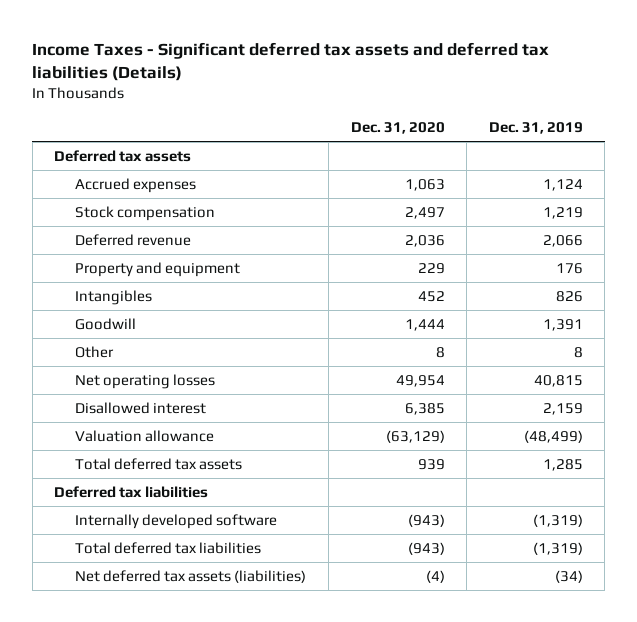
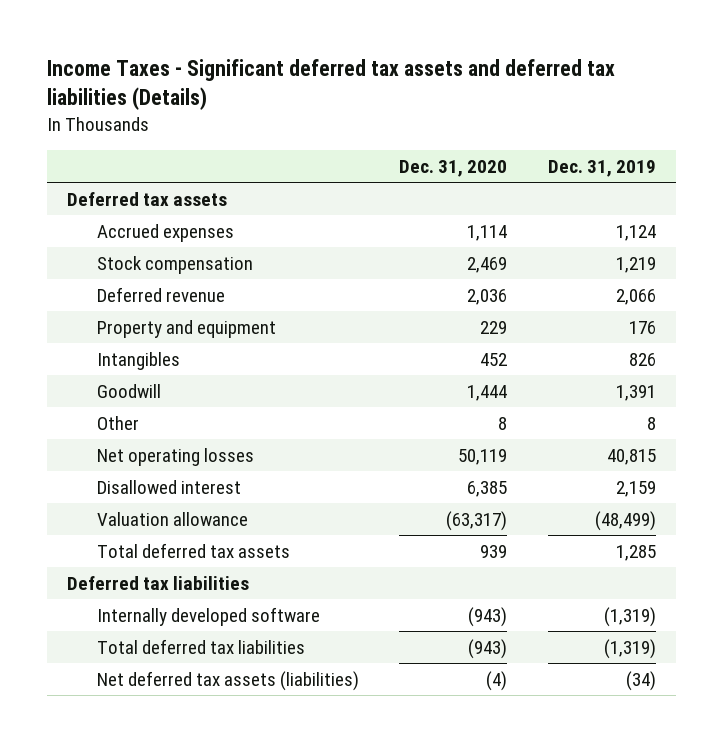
- Accrued expenses | 1,063 | 1,124
- Stock compensation | 2,497 | 1,219
+ Accrued expenses | 1,114 | 1,124
+ Stock compensation | 2,469 | 1,219
- Net operating losses | 49,954 | 40,815
+ Net operating losses | 50,119 | 40,815
- Valuation allowance | (63,129) | (48,499)
+ Valuation allowance | (63,317) | (48,499)

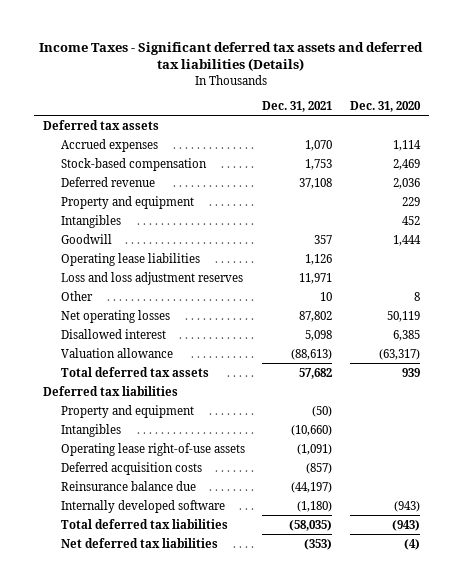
- | Dec. 31, 2020 | Dec. 31, 2019
+ | Dec. 31, 2021 | Dec. 31, 2020
- Stock compensation | 2,469 | 1,219
+ Stock-based compensation | 1,753 | 2,469
+ Operating lease liabilities | 1,126 |
+ Loss and loss adjustment reserves | 11,971 |
+ Property and equipment | (50) |
+ Intangibles | (10,660) |
+ Operating lease right-of-use assets | (1,091) |
+ Deferred acquisition costs | (857) |
+ Reinsurance balance due | (44,197) |
- Net deferred tax assets (liabilities) | (4) | (34)
+ Net deferred tax liabilities | (353) | (4)

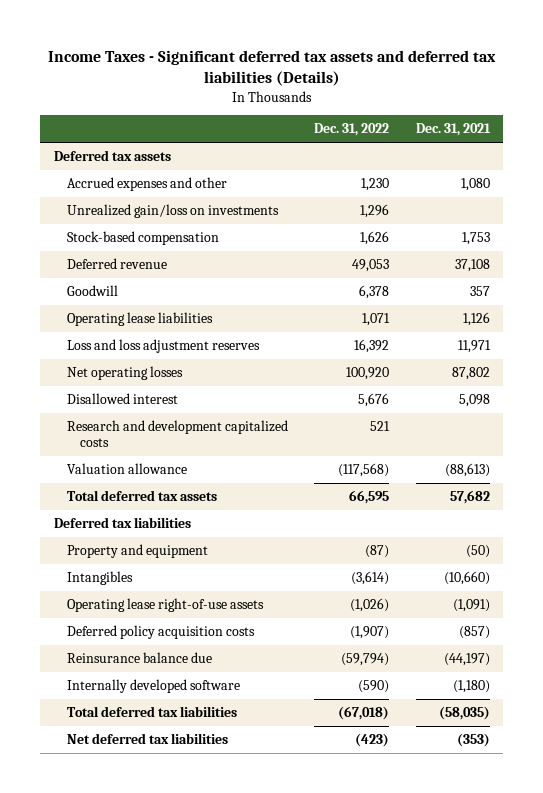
- | Dec. 31, 2021 | Dec. 31, 2020
+ | Dec. 31, 2022 | Dec. 31, 2021
- Accrued expenses | 1,070 | 1,114
+ Accrued expenses and other | 1,230 | 1,080
+ Unrealized gain/loss on investments | 1,296 |
- Property and equipment | | 229
- Intangibles | | 452
- Other | 10 | 8
+ Research and development capitalized costs | 521 |
- Deferred acquisition costs | (857) |
+ Deferred policy acquisition costs | (1,907) | (857)

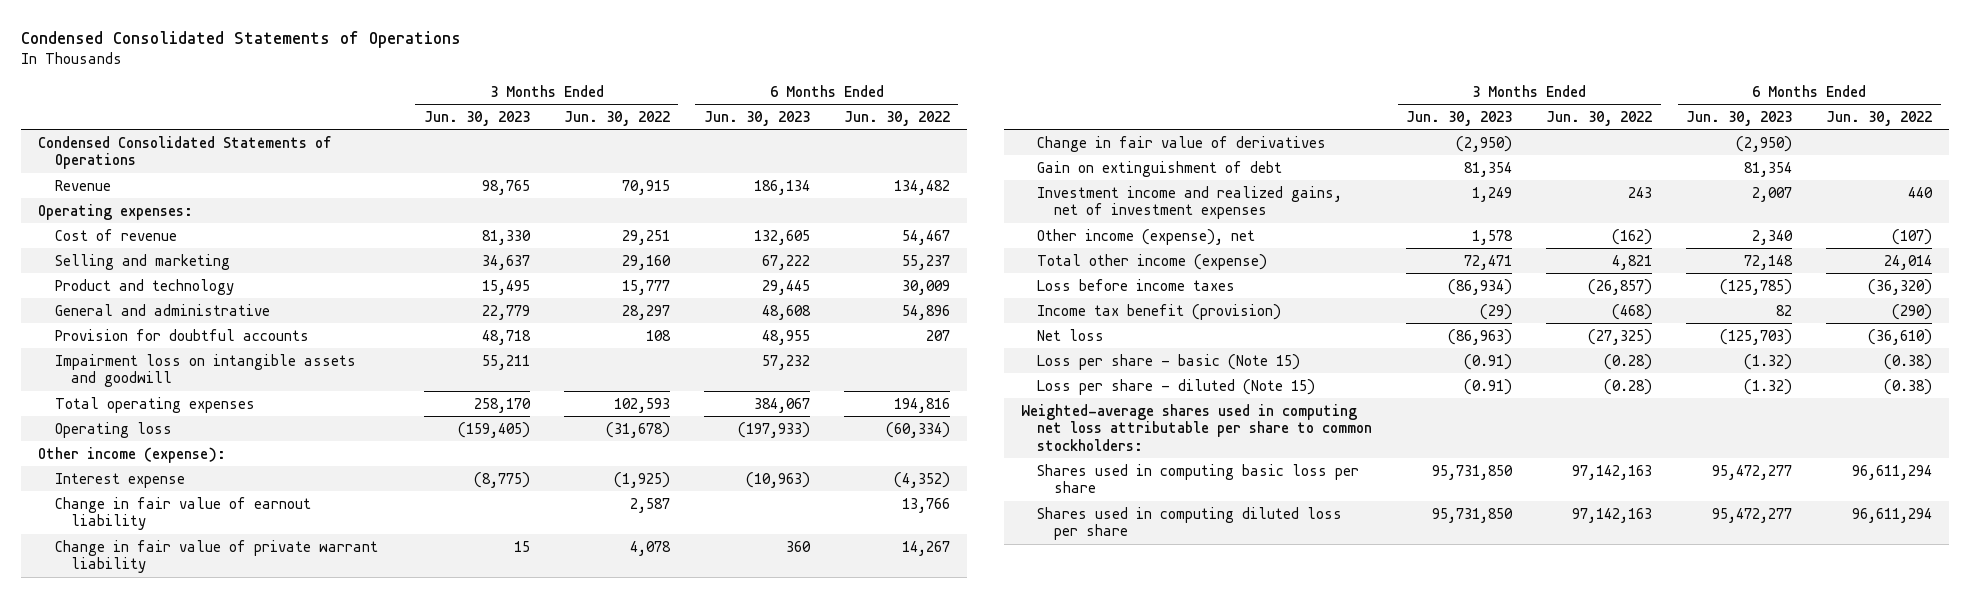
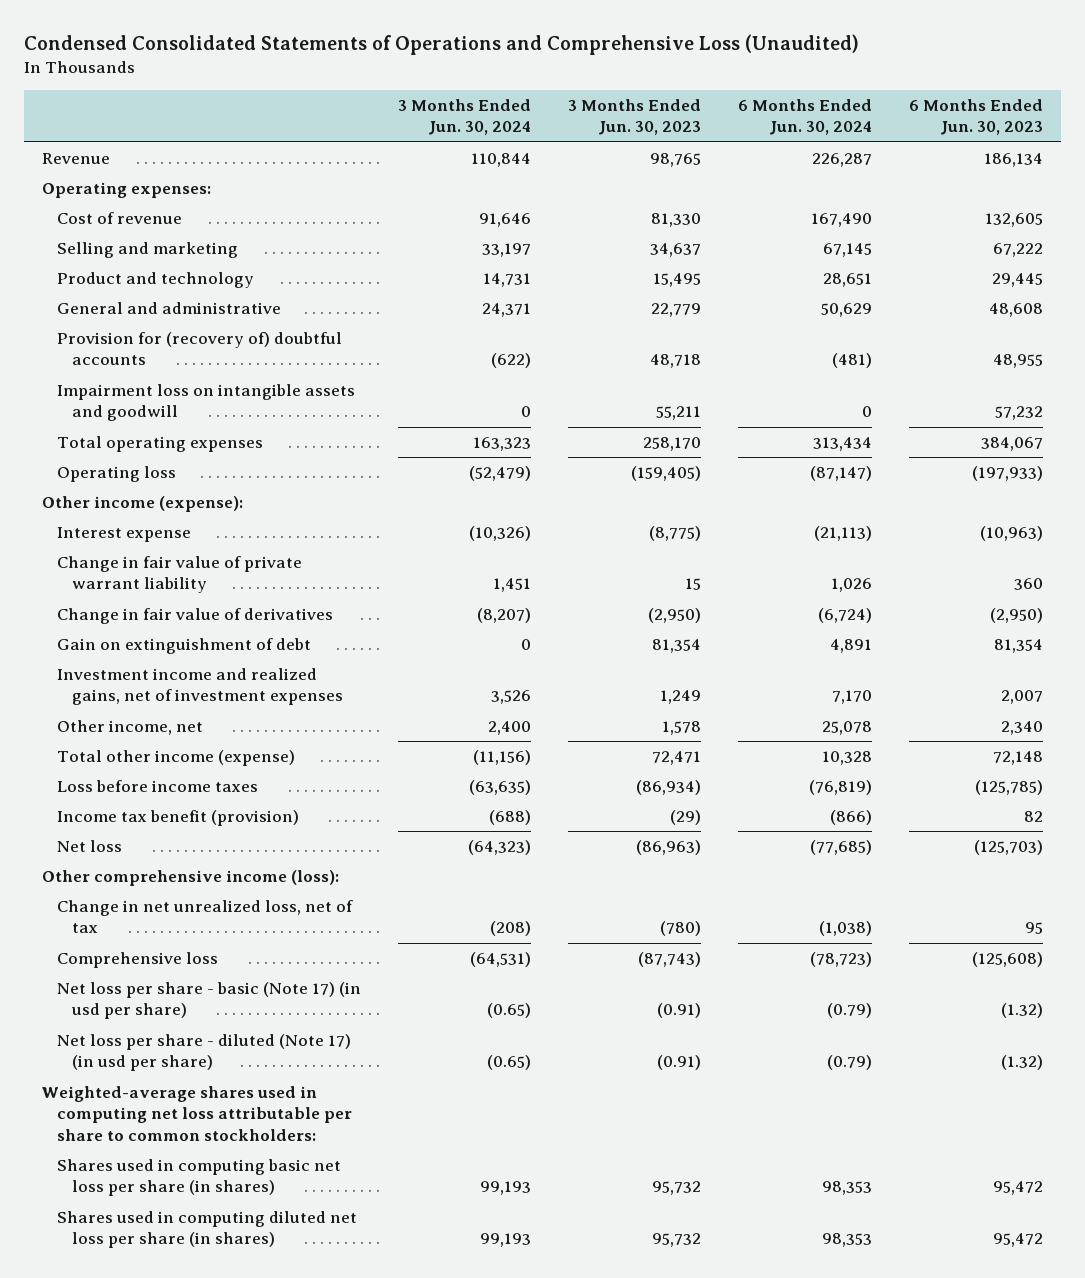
- Condensed Consolidated Statements of Operations
+ Condensed Consolidated Statements of Operations and Comprehensive Loss (Unaudited)
- | 3 Months Ended Jun. 30, 2023 | 3 Months Ended Jun. 30, 2022 | 6 Months Ended Jun. 30, 2023 | 6 Months Ended Jun. 30, 2022
+ | 3 Months Ended Jun. 30, 2024 | 3 Months Ended Jun. 30, 2023 | 6 Months Ended Jun. 30, 2024 | 6 Months Ended Jun. 30, 2023
- Condensed Consolidated Statements of Operations
- Provision for doubtful accounts | 48,718 | 108 | 48,955 | 207
+ Provision for (recovery of) doubtful accounts | (622) | 48,718 | (481) | 48,955
- Change in fair value of earnout liability | | 2,587 | | 13,766
- Other income (expense), net | 1,578 | (162) | 2,340 | (107)
+ Other income, net | 2,400 | 1,578 | 25,078 | 2,340
- Loss per share - basic (Note 15) | (0.91) | (0.28) | (1.32) | (0.38)
- Loss per share - diluted (Note 15) | (0.91) | (0.28) | (1.32) | (0.38)
+ Other comprehensive income (loss):
+ Change in net unrealized loss, net of tax | (208) | (780) | (1,038) | 95
+ Comprehensive loss | (64,531) | (87,743) | (78,723) | (125,608)
+ Net loss per share - basic (Note 17) (in usd per share) | (0.65) | (0.91) | (0.79) | (1.32)
+ Net loss per share - diluted (Note 17) (in usd per share) | (0.65) | (0.91) | (0.79) | (1.32)
- Shares used in computing basic loss per share | 95,731,850 | 97,142,163 | 95,472,277 | 96,611,294
- Shares used in computing diluted loss per share | 95,731,850 | 97,142,163 | 95,472,277 | 96,611,294
+ Shares used in computing basic net loss per share (in shares) | 99,193 | 95,732 | 98,353 | 95,472
+ Shares used in computing diluted net loss per share (in shares) | 99,193 | 95,732 | 98,353 | 95,472

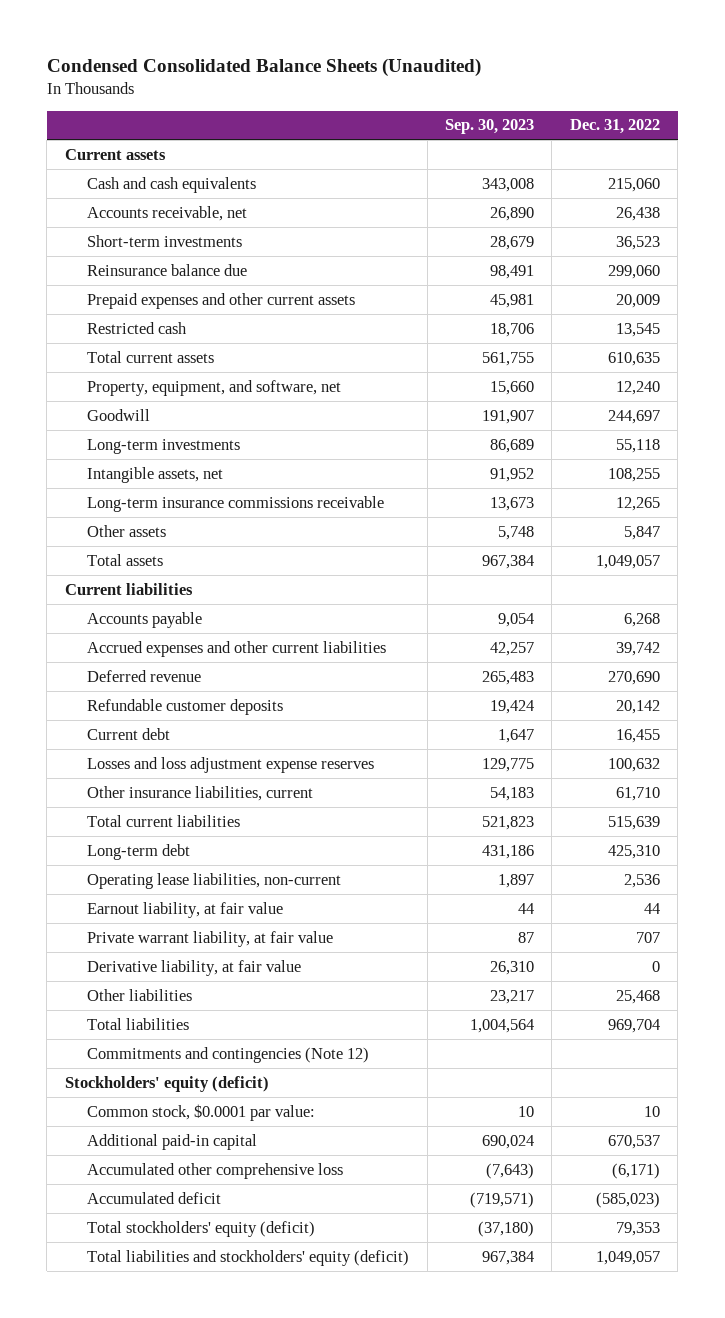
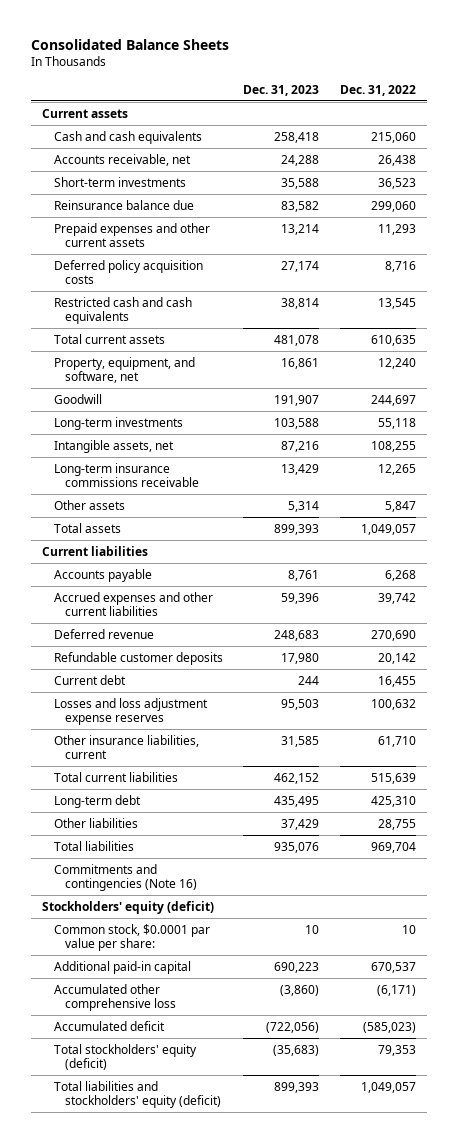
- Condensed Consolidated Balance Sheets (Unaudited)
+ Consolidated Balance Sheets
- | Sep. 30, 2023 | Dec. 31, 2022
+ | Dec. 31, 2023 | Dec. 31, 2022
- Prepaid expenses and other current assets | 45,981 | 20,009
- Restricted cash | 18,706 | 13,545
+ Prepaid expenses and other current assets | 13,214 | 11,293
+ Deferred policy acquisition costs | 27,174 | 8,716
+ Restricted cash and cash equivalents | 38,814 | 13,545
- Operating lease liabilities, non-current | 1,897 | 2,536
- Earnout liability, at fair value | 44 | 44
- Private warrant liability, at fair value | 87 | 707
- Derivative liability, at fair value | 26,310 | 0
- Other liabilities | 23,217 | 25,468
+ Other liabilities | 37,429 | 28,755
- Commitments and contingencies (Note 12)
+ Commitments and contingencies (Note 16)
- Common stock, $0.0001 par value: | 10 | 10
+ Common stock, $0.0001 par value per share: | 10 | 10

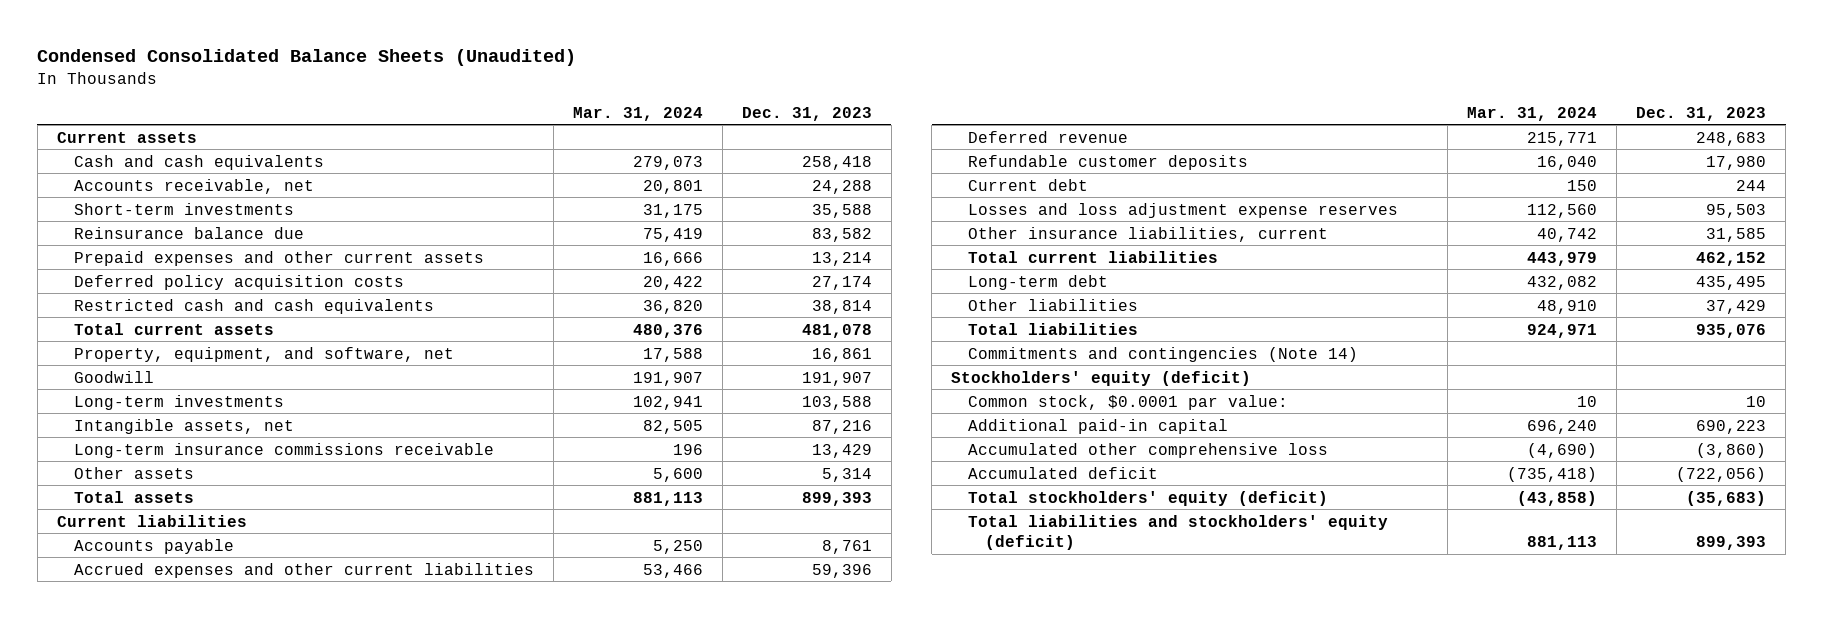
- Consolidated Balance Sheets
+ Condensed Consolidated Balance Sheets (Unaudited)
- | Dec. 31, 2023 | Dec. 31, 2022
+ | Mar. 31, 2024 | Dec. 31, 2023
- Commitments and contingencies (Note 16)
+ Commitments and contingencies (Note 14)
- Common stock, $0.0001 par value per share: | 10 | 10
+ Common stock, $0.0001 par value: | 10 | 10

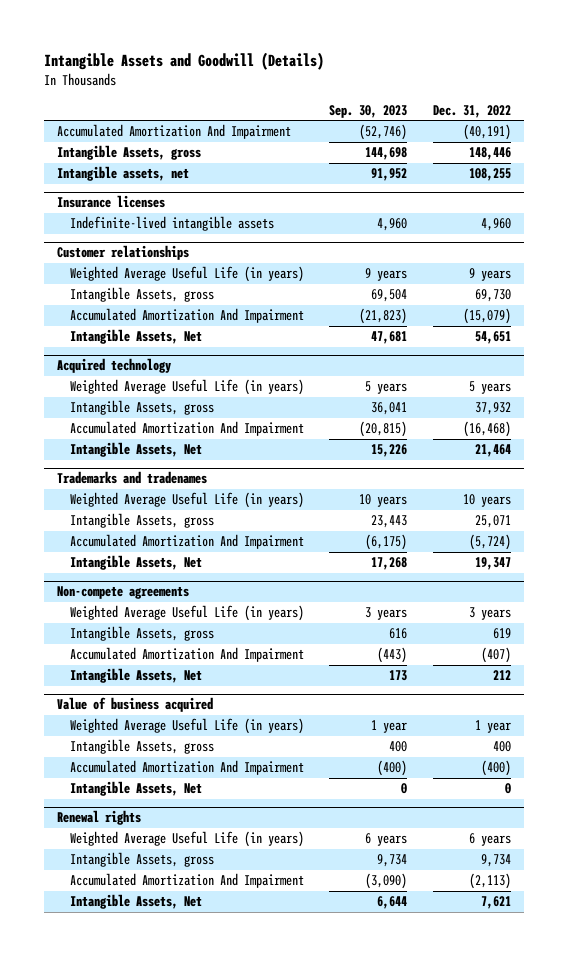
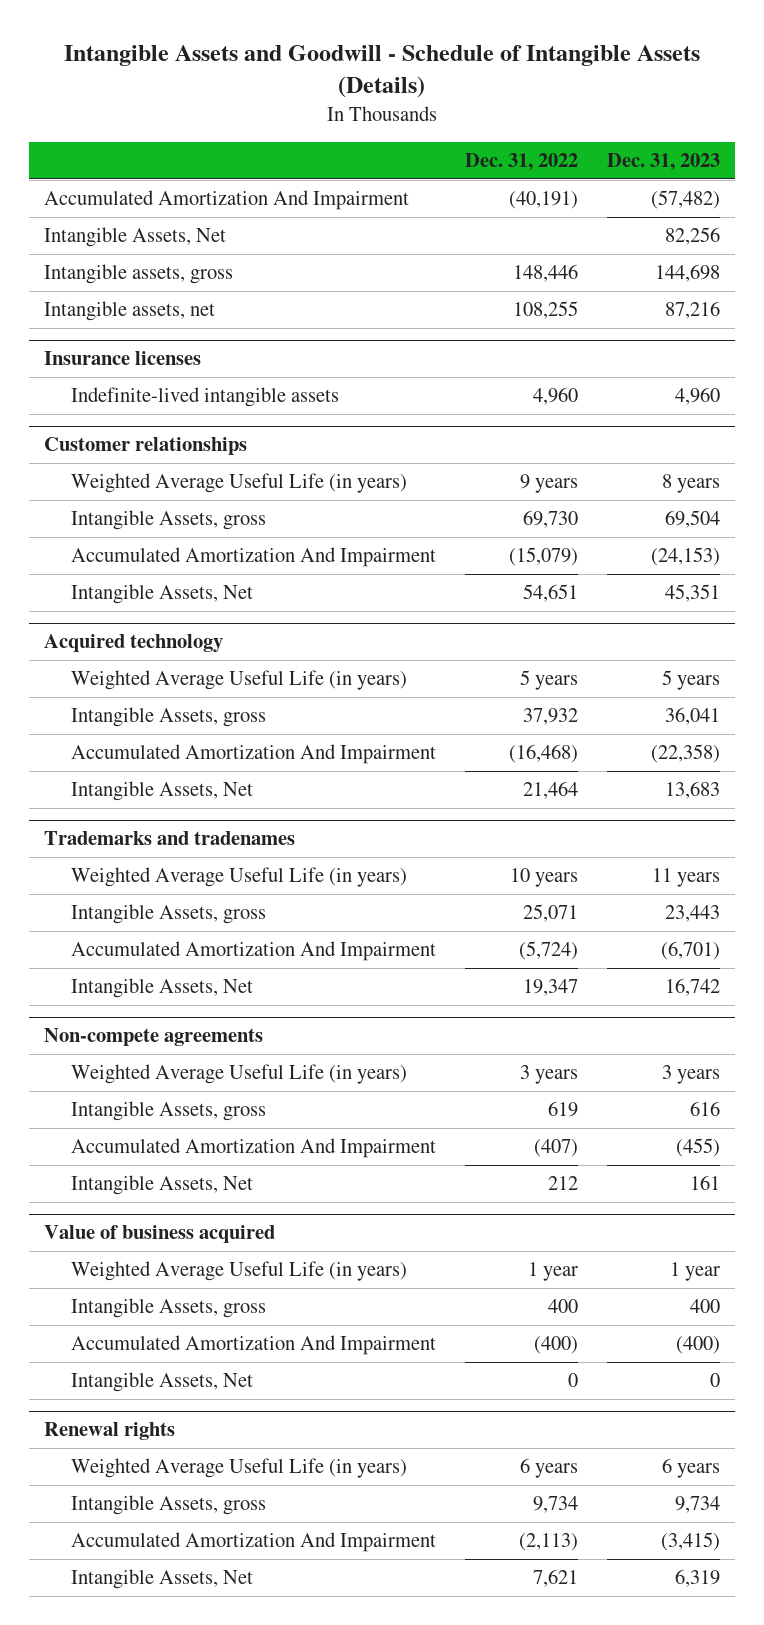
- Intangible Assets and Goodwill (Details)
+ Intangible Assets and Goodwill - Schedule of Intangible Assets (Details)
- | Sep. 30, 2023 | Dec. 31, 2022
+ | Dec. 31, 2022 | Dec. 31, 2023
- Intangible Assets, gross | 144,698 | 148,446
+ Intangible Assets, Net | | 82,256
+ Intangible assets, gross | 148,446 | 144,698

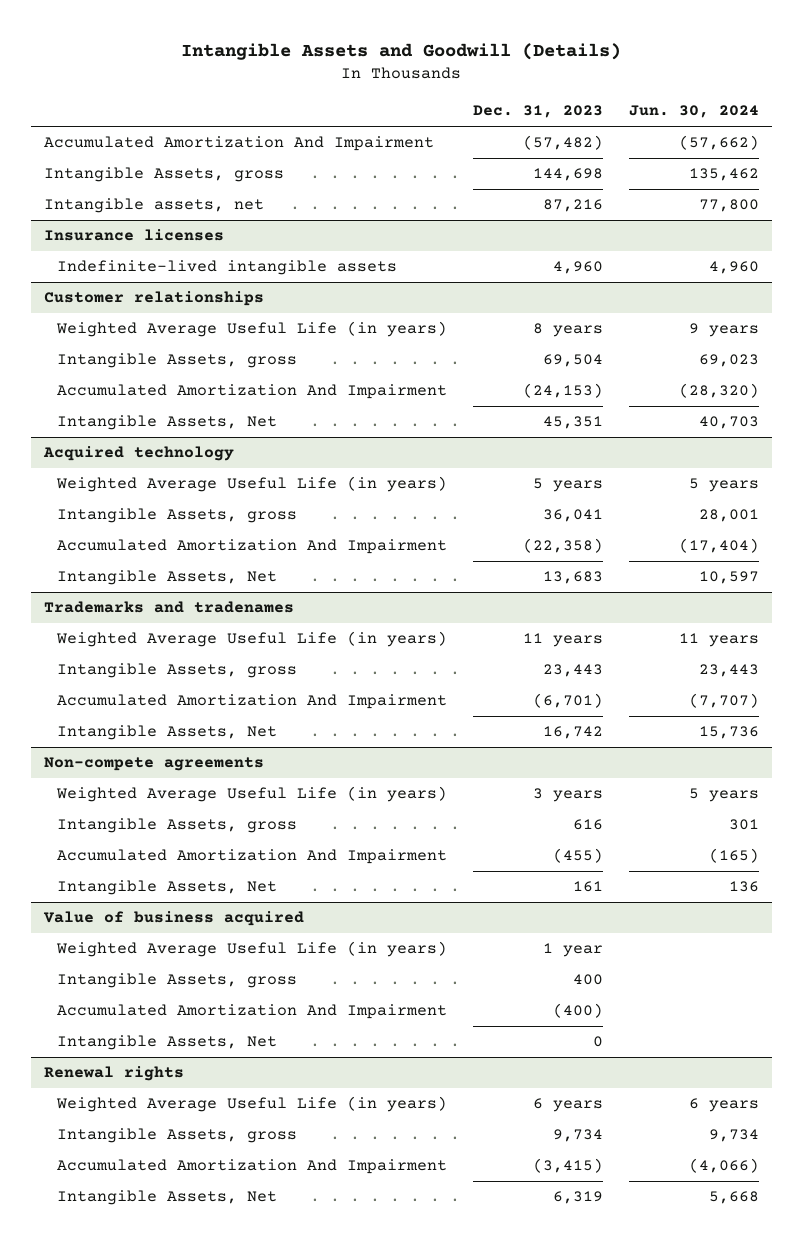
- Intangible Assets and Goodwill - Schedule of Intangible Assets (Details)
+ Intangible Assets and Goodwill (Details)
- | Dec. 31, 2022 | Dec. 31, 2023
+ | Dec. 31, 2023 | Jun. 30, 2024
- Intangible Assets, Net | | 82,256
- Intangible assets, gross | 148,446 | 144,698
+ Intangible Assets, gross | 144,698 | 135,462

